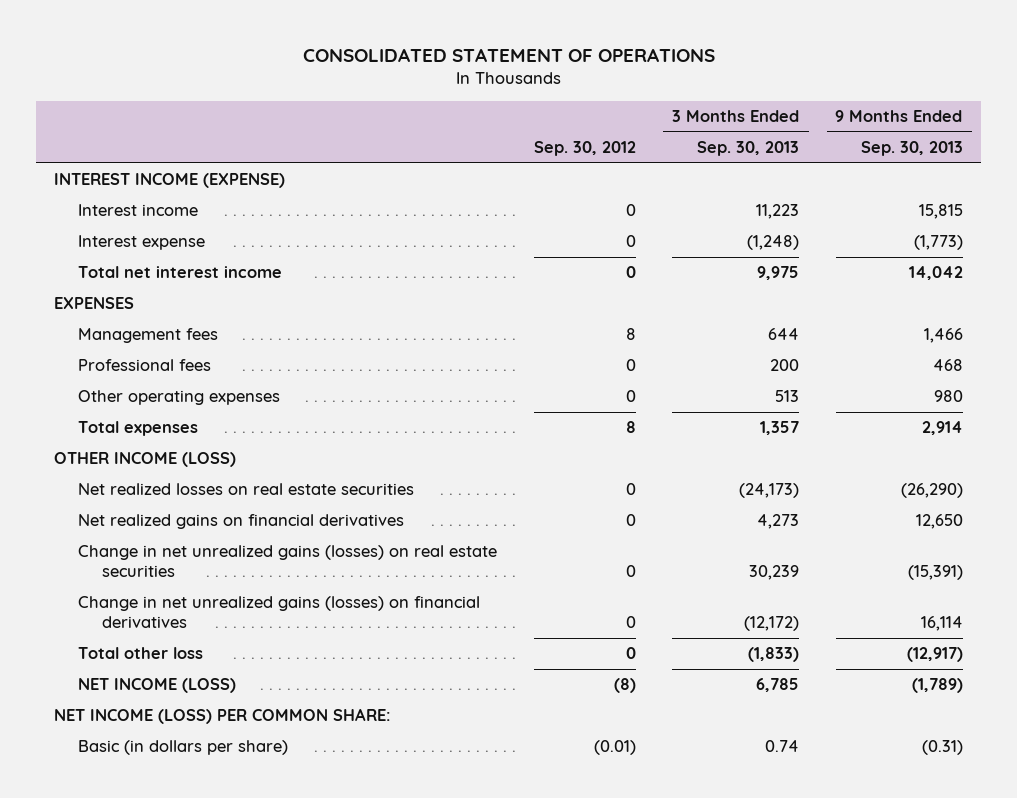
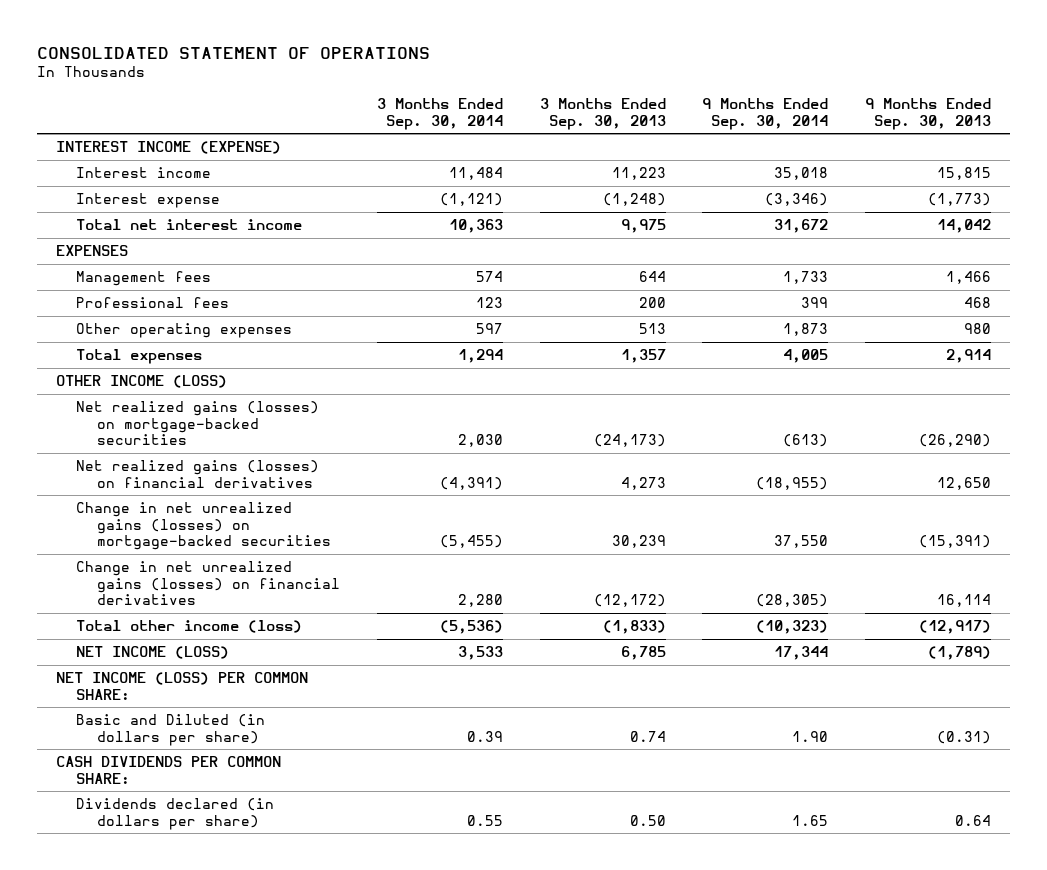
- | Sep. 30, 2012 | 3 Months Ended Sep. 30, 2013 | 9 Months Ended Sep. 30, 2013
+ | 3 Months Ended Sep. 30, 2014 | 3 Months Ended Sep. 30, 2013 | 9 Months Ended Sep. 30, 2014 | 9 Months Ended Sep. 30, 2013
- Net realized losses on real estate securities | 0 | (24,173) | (26,290)
- Net realized gains on financial derivatives | 0 | 4,273 | 12,650
- Change in net unrealized gains (losses) on real estate securities | 0 | 30,239 | (15,391)
+ Net realized gains (losses) on mortgage-backed securities | 2,030 | (24,173) | (613) | (26,290)
+ Net realized gains (losses) on financial derivatives | (4,391) | 4,273 | (18,955) | 12,650
+ Change in net unrealized gains (losses) on mortgage-backed securities | (5,455) | 30,239 | 37,550 | (15,391)
- Total other loss | 0 | (1,833) | (12,917)
+ Total other income (loss) | (5,536) | (1,833) | (10,323) | (12,917)
- Basic (in dollars per share) | (0.01) | 0.74 | (0.31)
+ Basic and Diluted (in dollars per share) | 0.39 | 0.74 | 1.90 | (0.31)
+ CASH DIVIDENDS PER COMMON SHARE:
+ Dividends declared (in dollars per share) | 0.55 | 0.50 | 1.65 | 0.64

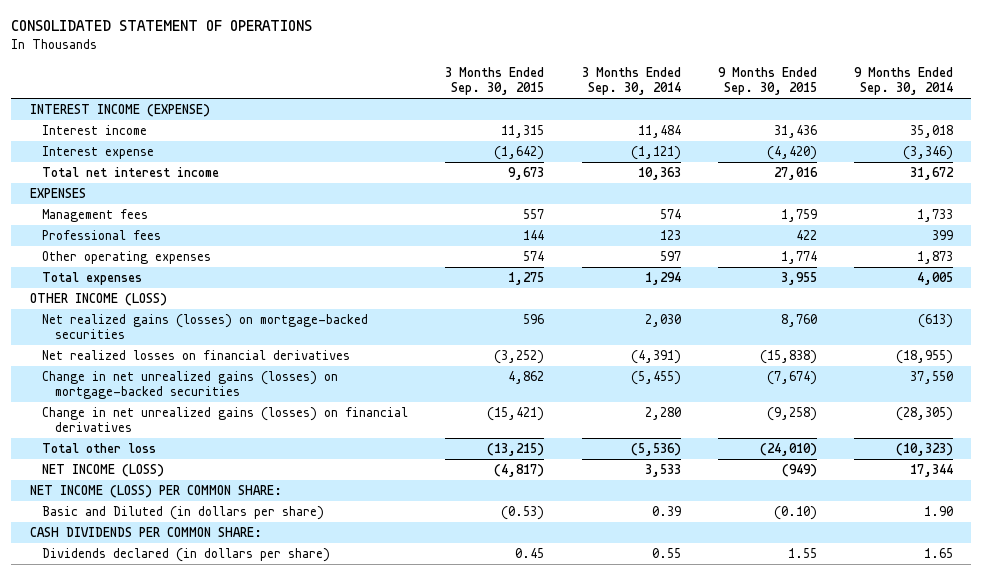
- | 3 Months Ended Sep. 30, 2014 | 3 Months Ended Sep. 30, 2013 | 9 Months Ended Sep. 30, 2014 | 9 Months Ended Sep. 30, 2013
+ | 3 Months Ended Sep. 30, 2015 | 3 Months Ended Sep. 30, 2014 | 9 Months Ended Sep. 30, 2015 | 9 Months Ended Sep. 30, 2014
- Net realized gains (losses) on financial derivatives | (4,391) | 4,273 | (18,955) | 12,650
+ Net realized losses on financial derivatives | (3,252) | (4,391) | (15,838) | (18,955)
- Total other income (loss) | (5,536) | (1,833) | (10,323) | (12,917)
+ Total other loss | (13,215) | (5,536) | (24,010) | (10,323)

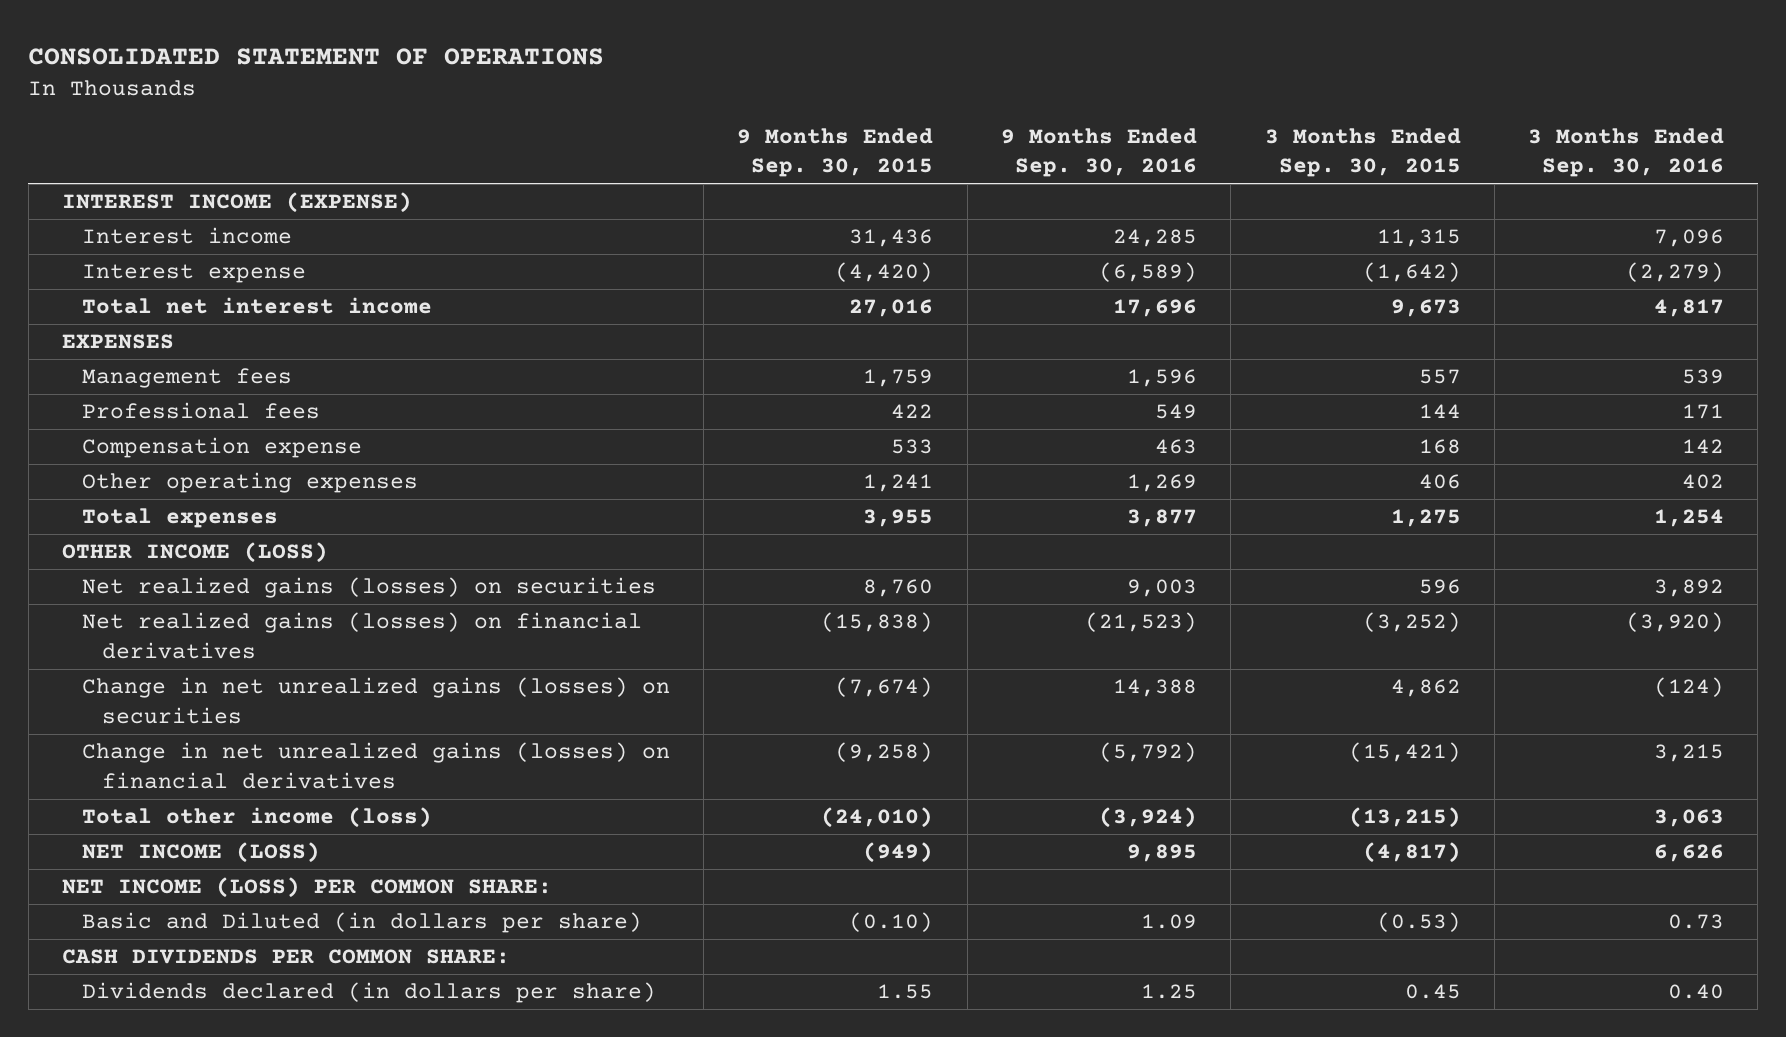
- | 3 Months Ended Sep. 30, 2015 | 3 Months Ended Sep. 30, 2014 | 9 Months Ended Sep. 30, 2015 | 9 Months Ended Sep. 30, 2014
+ | 9 Months Ended Sep. 30, 2015 | 9 Months Ended Sep. 30, 2016 | 3 Months Ended Sep. 30, 2015 | 3 Months Ended Sep. 30, 2016
- Other operating expenses | 574 | 597 | 1,774 | 1,873
+ Compensation expense | 533 | 463 | 168 | 142
+ Other operating expenses | 1,241 | 1,269 | 406 | 402
- Net realized gains (losses) on mortgage-backed securities | 596 | 2,030 | 8,760 | (613)
- Net realized losses on financial derivatives | (3,252) | (4,391) | (15,838) | (18,955)
- Change in net unrealized gains (losses) on mortgage-backed securities | 4,862 | (5,455) | (7,674) | 37,550
+ Net realized gains (losses) on securities | 8,760 | 9,003 | 596 | 3,892
+ Net realized gains (losses) on financial derivatives | (15,838) | (21,523) | (3,252) | (3,920)
+ Change in net unrealized gains (losses) on securities | (7,674) | 14,388 | 4,862 | (124)
- Total other loss | (13,215) | (5,536) | (24,010) | (10,323)
+ Total other income (loss) | (24,010) | (3,924) | (13,215) | 3,063

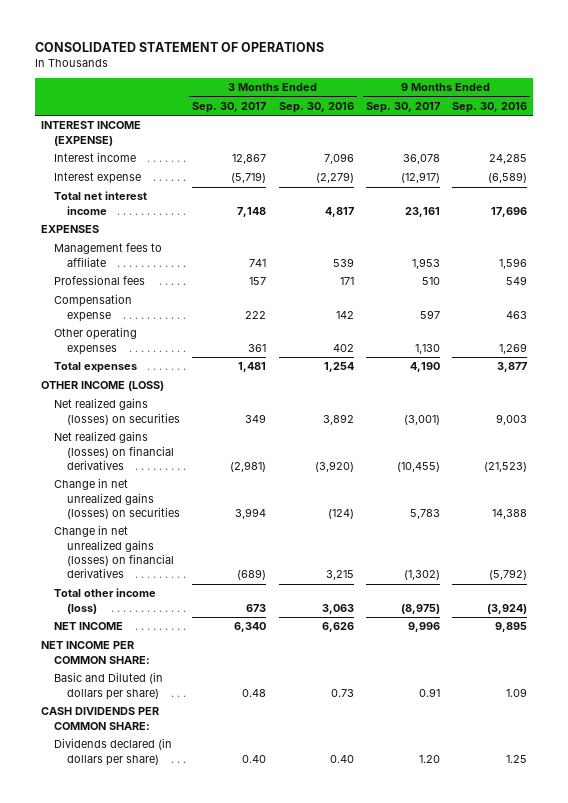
- | 9 Months Ended Sep. 30, 2015 | 9 Months Ended Sep. 30, 2016 | 3 Months Ended Sep. 30, 2015 | 3 Months Ended Sep. 30, 2016
+ | 3 Months Ended Sep. 30, 2017 | 3 Months Ended Sep. 30, 2016 | 9 Months Ended Sep. 30, 2017 | 9 Months Ended Sep. 30, 2016
- Management fees | 1,759 | 1,596 | 557 | 539
+ Management fees to affiliate | 741 | 539 | 1,953 | 1,596
- NET INCOME (LOSS) | (949) | 9,895 | (4,817) | 6,626
- NET INCOME (LOSS) PER COMMON SHARE:
+ NET INCOME | 6,340 | 6,626 | 9,996 | 9,895
+ NET INCOME PER COMMON SHARE:

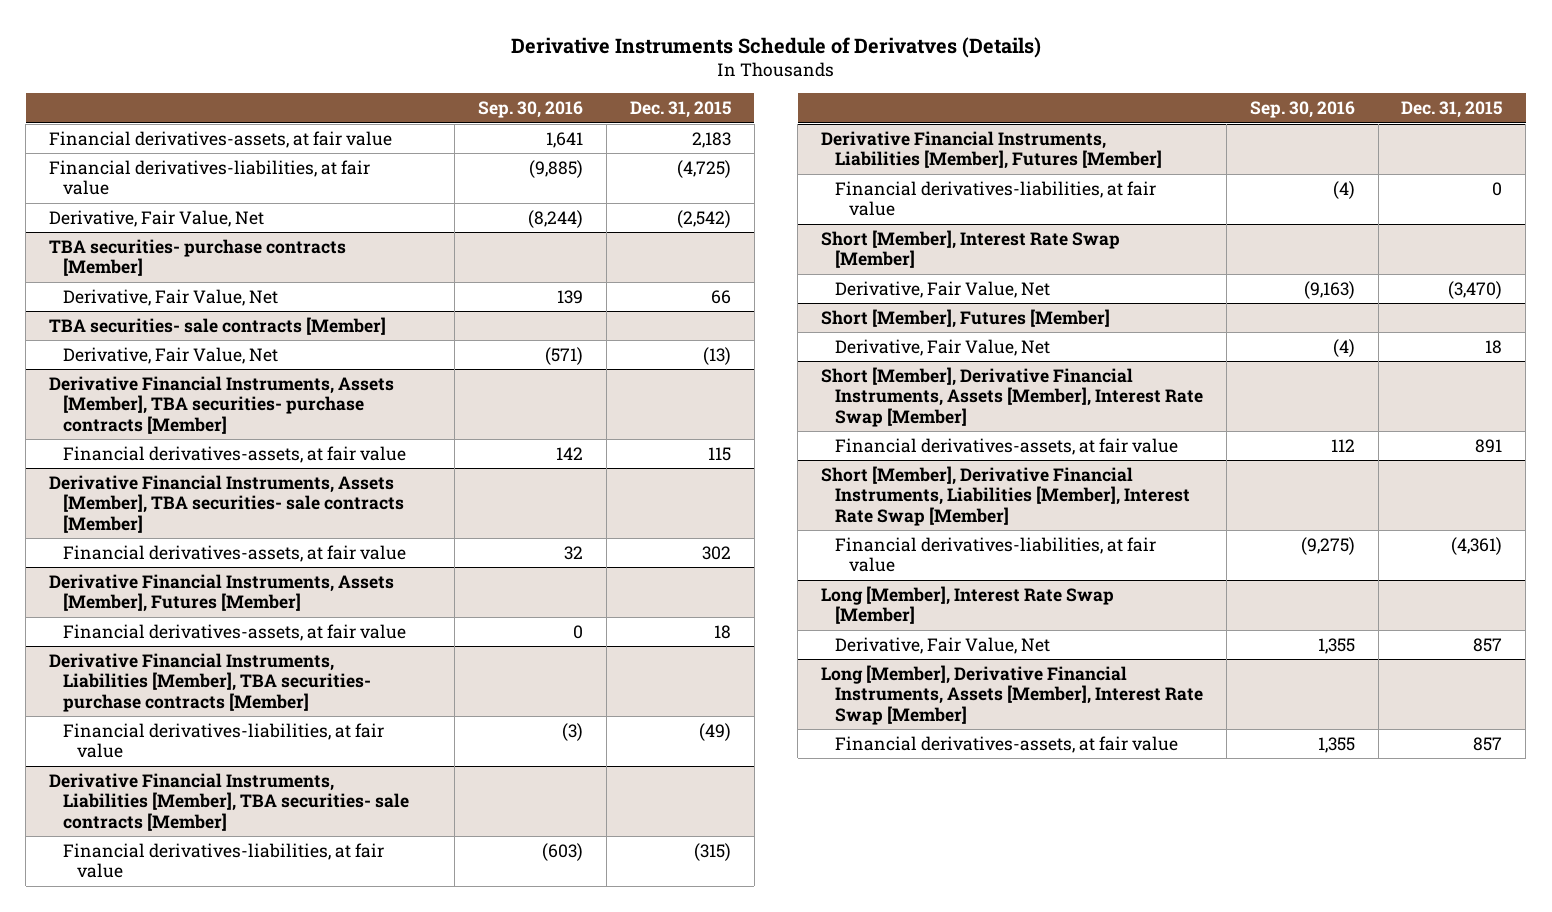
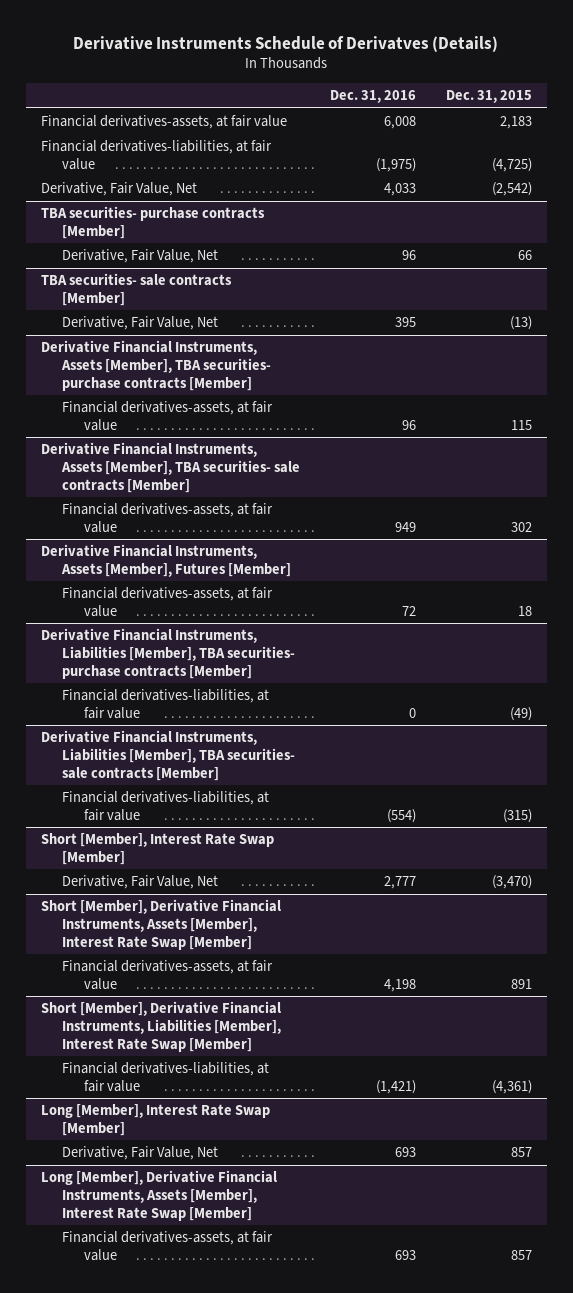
- | Sep. 30, 2016 | Dec. 31, 2015
+ | Dec. 31, 2016 | Dec. 31, 2015
- Derivative Financial Instruments, Liabilities [Member], Futures [Member]
- Financial derivatives-liabilities, at fair value | (4) | 0
- Short [Member], Futures [Member]
- Derivative, Fair Value, Net | (4) | 18

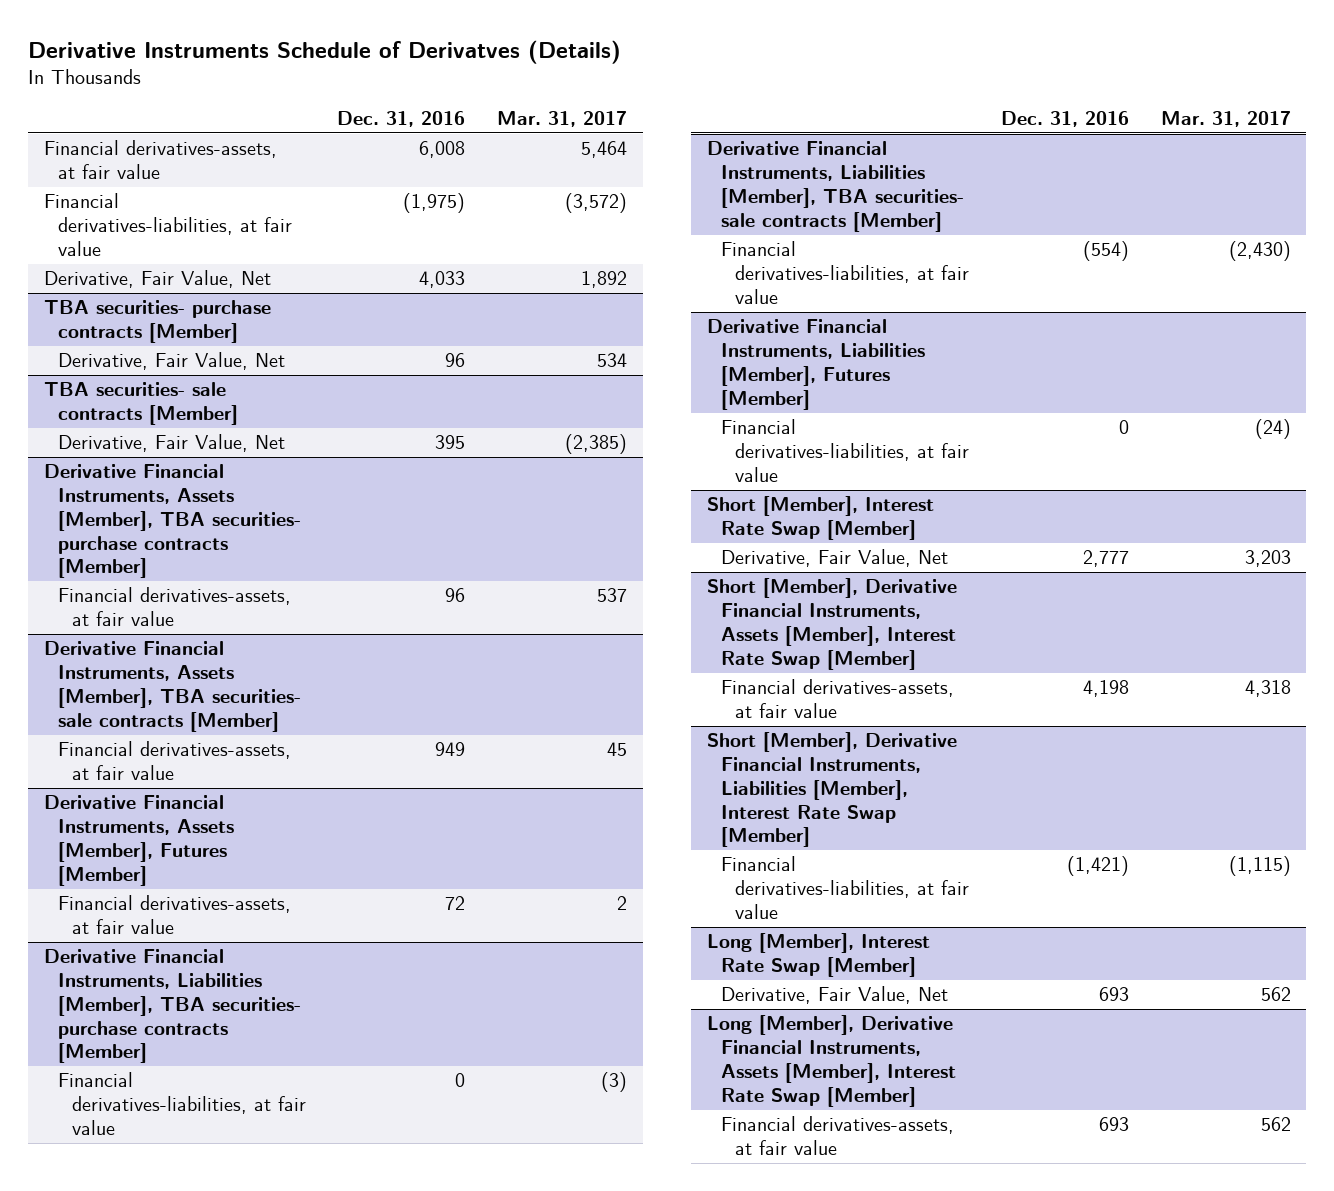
- | Dec. 31, 2016 | Dec. 31, 2015
+ | Dec. 31, 2016 | Mar. 31, 2017
+ Derivative Financial Instruments, Liabilities [Member], Futures [Member]
+ Financial derivatives-liabilities, at fair value | 0 | (24)

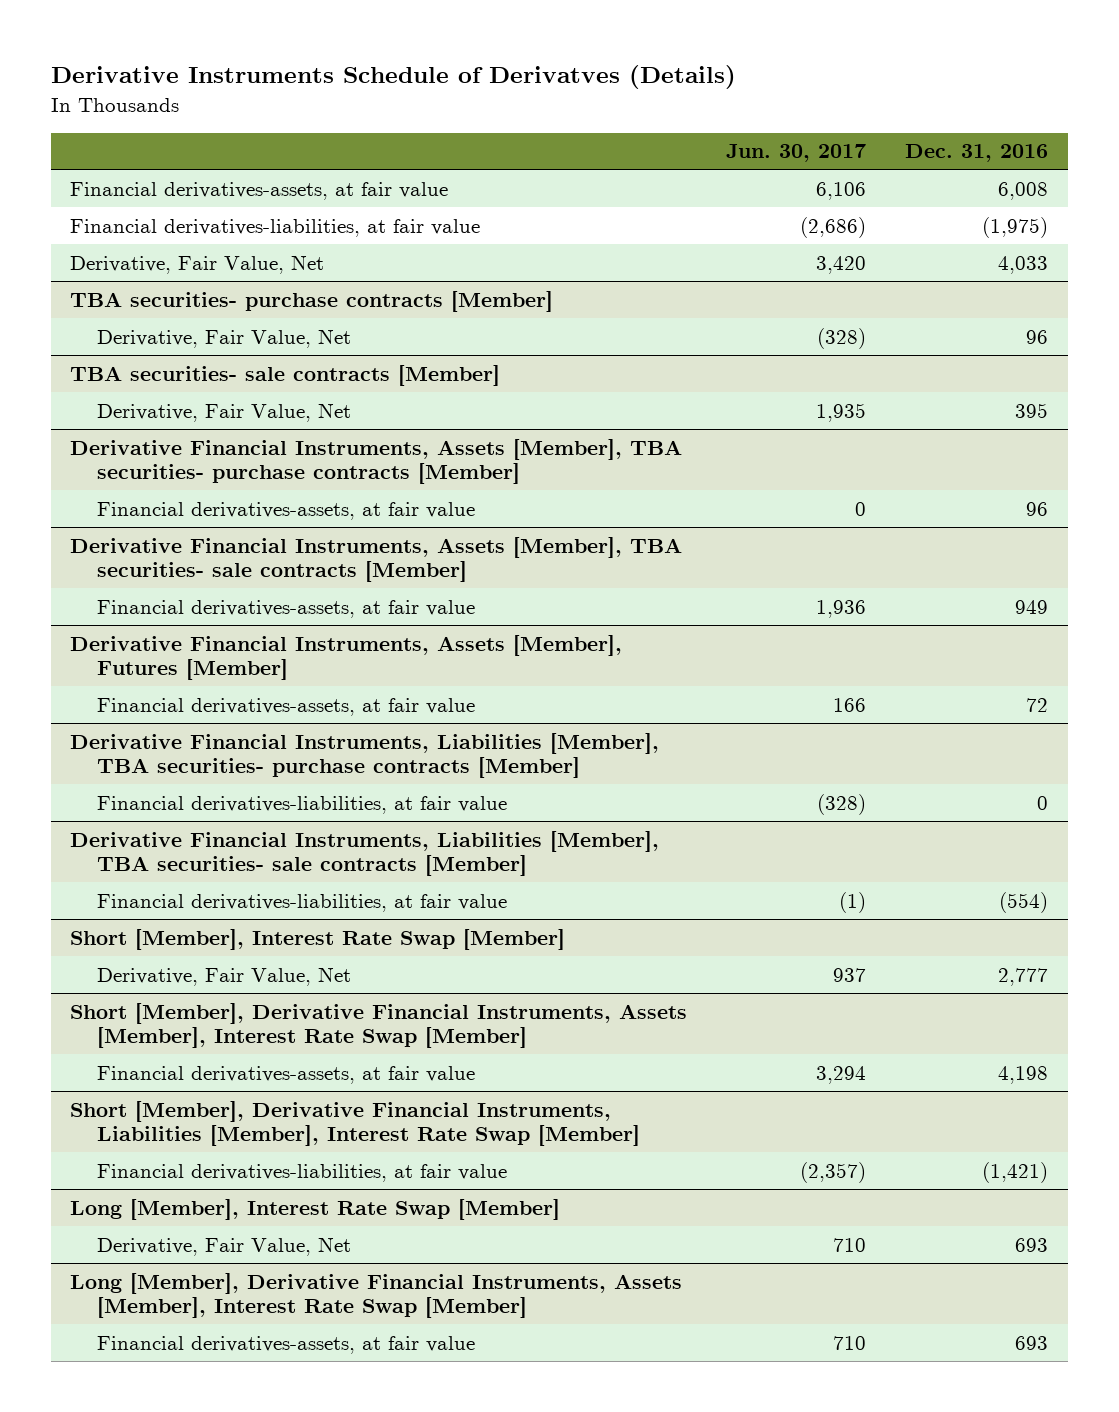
- | Dec. 31, 2016 | Mar. 31, 2017
+ | Jun. 30, 2017 | Dec. 31, 2016
- Derivative Financial Instruments, Liabilities [Member], Futures [Member]
- Financial derivatives-liabilities, at fair value | 0 | (24)

